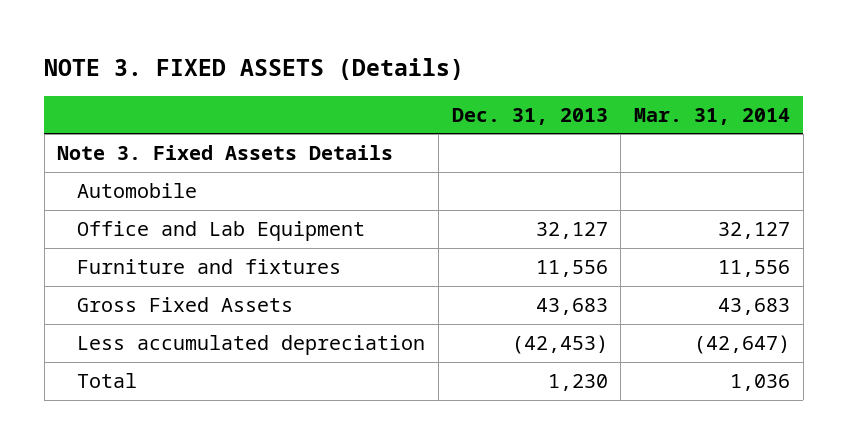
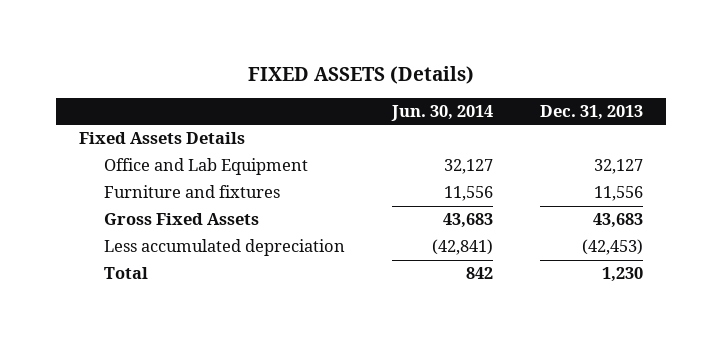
- NOTE 3. FIXED ASSETS (Details)
+ FIXED ASSETS (Details)
- | Dec. 31, 2013 | Mar. 31, 2014
+ | Jun. 30, 2014 | Dec. 31, 2013
- Note 3. Fixed Assets Details
- Automobile
+ Fixed Assets Details

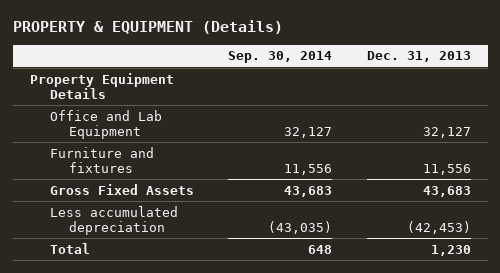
- FIXED ASSETS (Details)
+ PROPERTY & EQUIPMENT (Details)
- | Jun. 30, 2014 | Dec. 31, 2013
+ | Sep. 30, 2014 | Dec. 31, 2013
- Fixed Assets Details
+ Property Equipment Details

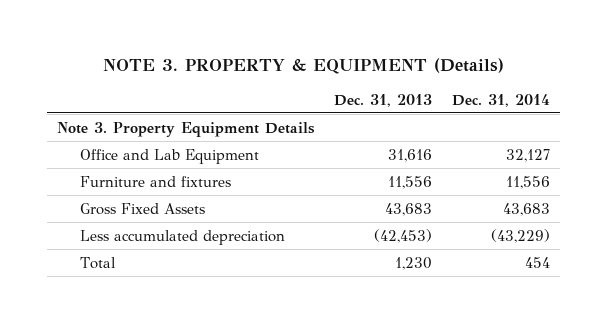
- PROPERTY & EQUIPMENT (Details)
+ NOTE 3. PROPERTY & EQUIPMENT (Details)
- | Sep. 30, 2014 | Dec. 31, 2013
+ | Dec. 31, 2013 | Dec. 31, 2014
- Property Equipment Details
- Office and Lab Equipment | 32,127 | 32,127
+ Note 3. Property Equipment Details
+ Office and Lab Equipment | 31,616 | 32,127

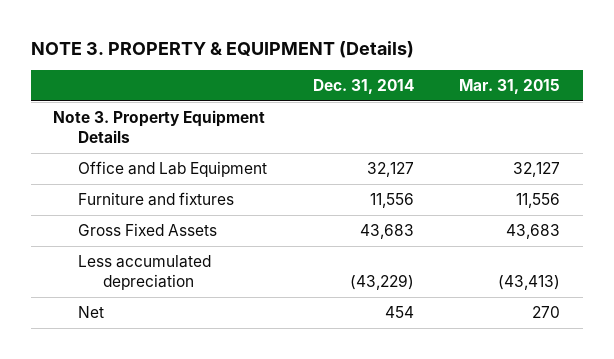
- | Dec. 31, 2013 | Dec. 31, 2014
+ | Dec. 31, 2014 | Mar. 31, 2015
- Total | 1,230 | 454
+ Net | 454 | 270

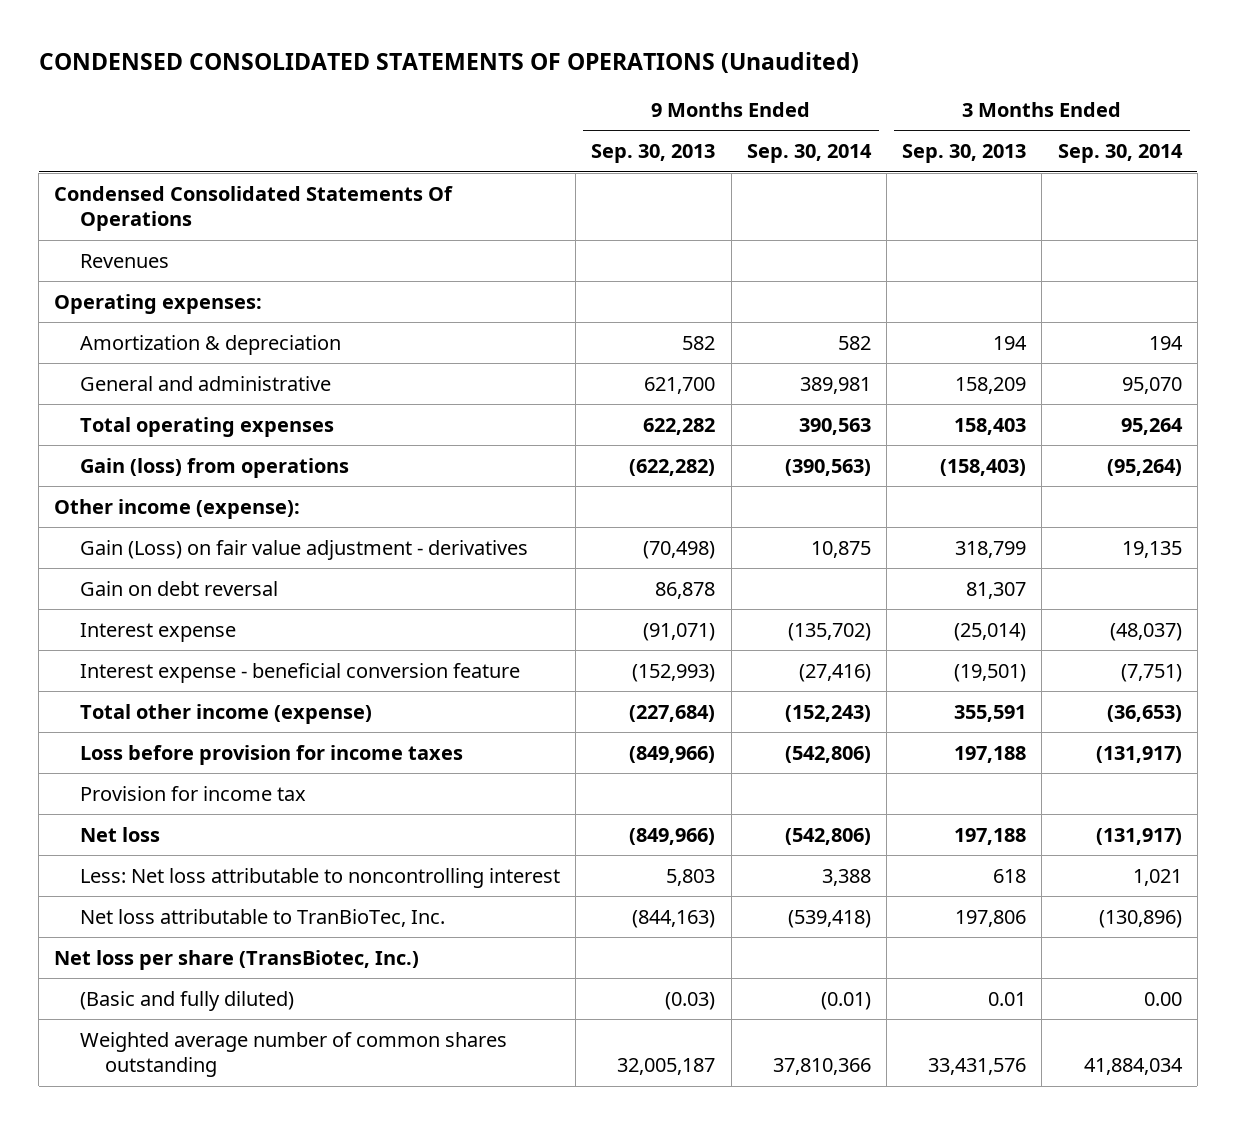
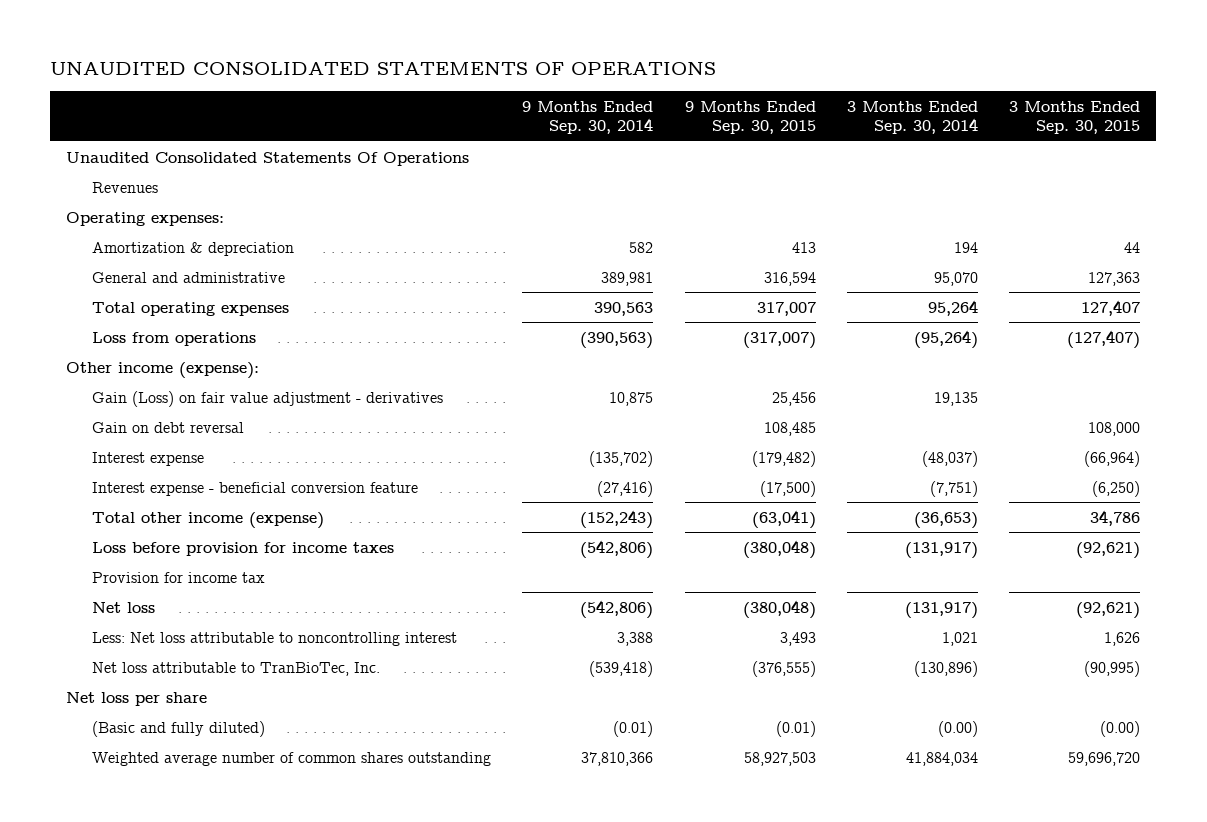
- CONDENSED CONSOLIDATED STATEMENTS OF OPERATIONS (Unaudited)
+ UNAUDITED CONSOLIDATED STATEMENTS OF OPERATIONS
- | 9 Months Ended Sep. 30, 2013 | 9 Months Ended Sep. 30, 2014 | 3 Months Ended Sep. 30, 2013 | 3 Months Ended Sep. 30, 2014
+ | 9 Months Ended Sep. 30, 2014 | 9 Months Ended Sep. 30, 2015 | 3 Months Ended Sep. 30, 2014 | 3 Months Ended Sep. 30, 2015
- Condensed Consolidated Statements Of Operations
+ Unaudited Consolidated Statements Of Operations
- Gain (loss) from operations | (622,282) | (390,563) | (158,403) | (95,264)
+ Loss from operations | (390,563) | (317,007) | (95,264) | (127,407)
- Net loss per share (TransBiotec, Inc.)
- (Basic and fully diluted) | (0.03) | (0.01) | 0.01 | 0.00
+ Net loss per share
+ (Basic and fully diluted) | (0.01) | (0.01) | (0.00) | (0.00)

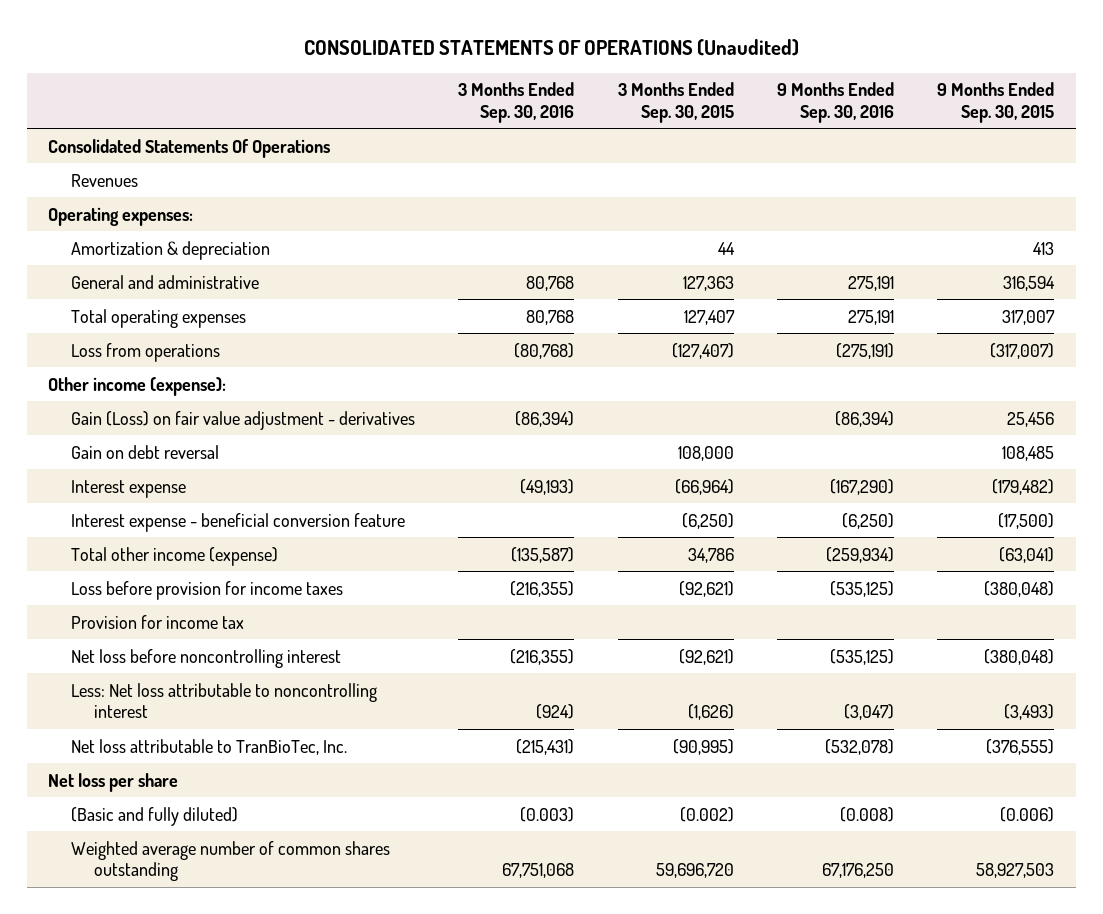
- UNAUDITED CONSOLIDATED STATEMENTS OF OPERATIONS
+ CONSOLIDATED STATEMENTS OF OPERATIONS (Unaudited)
- | 9 Months Ended Sep. 30, 2014 | 9 Months Ended Sep. 30, 2015 | 3 Months Ended Sep. 30, 2014 | 3 Months Ended Sep. 30, 2015
+ | 3 Months Ended Sep. 30, 2016 | 3 Months Ended Sep. 30, 2015 | 9 Months Ended Sep. 30, 2016 | 9 Months Ended Sep. 30, 2015
- Unaudited Consolidated Statements Of Operations
+ Consolidated Statements Of Operations
- Net loss | (542,806) | (380,048) | (131,917) | (92,621)
- Less: Net loss attributable to noncontrolling interest | 3,388 | 3,493 | 1,021 | 1,626
+ Net loss before noncontrolling interest | (216,355) | (92,621) | (535,125) | (380,048)
+ Less: Net loss attributable to noncontrolling interest | (924) | (1,626) | (3,047) | (3,493)
- (Basic and fully diluted) | (0.01) | (0.01) | (0.00) | (0.00)
+ (Basic and fully diluted) | (0.003) | (0.002) | (0.008) | (0.006)

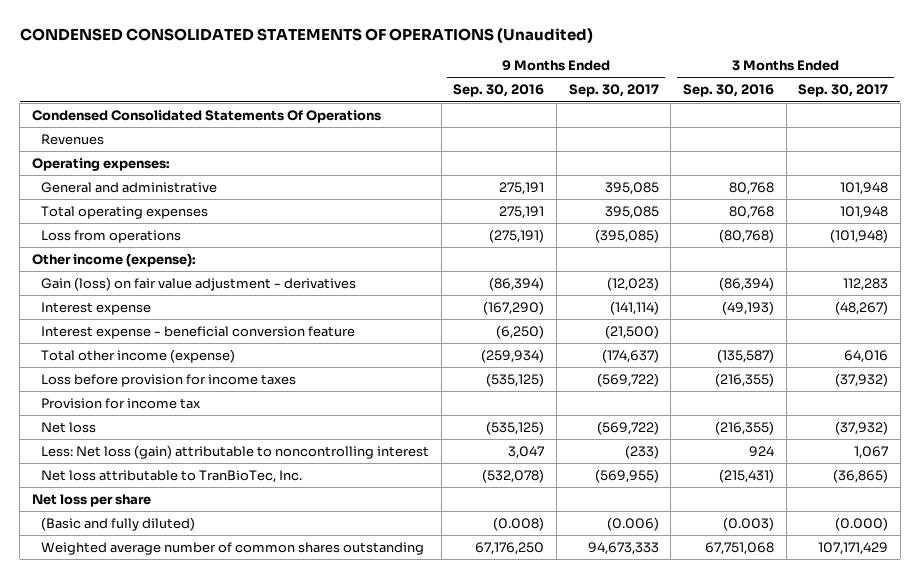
- CONSOLIDATED STATEMENTS OF OPERATIONS (Unaudited)
+ CONDENSED CONSOLIDATED STATEMENTS OF OPERATIONS (Unaudited)
- | 3 Months Ended Sep. 30, 2016 | 3 Months Ended Sep. 30, 2015 | 9 Months Ended Sep. 30, 2016 | 9 Months Ended Sep. 30, 2015
+ | 9 Months Ended Sep. 30, 2016 | 9 Months Ended Sep. 30, 2017 | 3 Months Ended Sep. 30, 2016 | 3 Months Ended Sep. 30, 2017
- Consolidated Statements Of Operations
+ Condensed Consolidated Statements Of Operations
- Amortization & depreciation | | 44 | | 413
- Gain (Loss) on fair value adjustment - derivatives | (86,394) | | (86,394) | 25,456
- Gain on debt reversal | | 108,000 | | 108,485
+ Gain (loss) on fair value adjustment - derivatives | (86,394) | (12,023) | (86,394) | 112,283
- Net loss before noncontrolling interest | (216,355) | (92,621) | (535,125) | (380,048)
- Less: Net loss attributable to noncontrolling interest | (924) | (1,626) | (3,047) | (3,493)
+ Net loss | (535,125) | (569,722) | (216,355) | (37,932)
+ Less: Net loss (gain) attributable to noncontrolling interest | 3,047 | (233) | 924 | 1,067

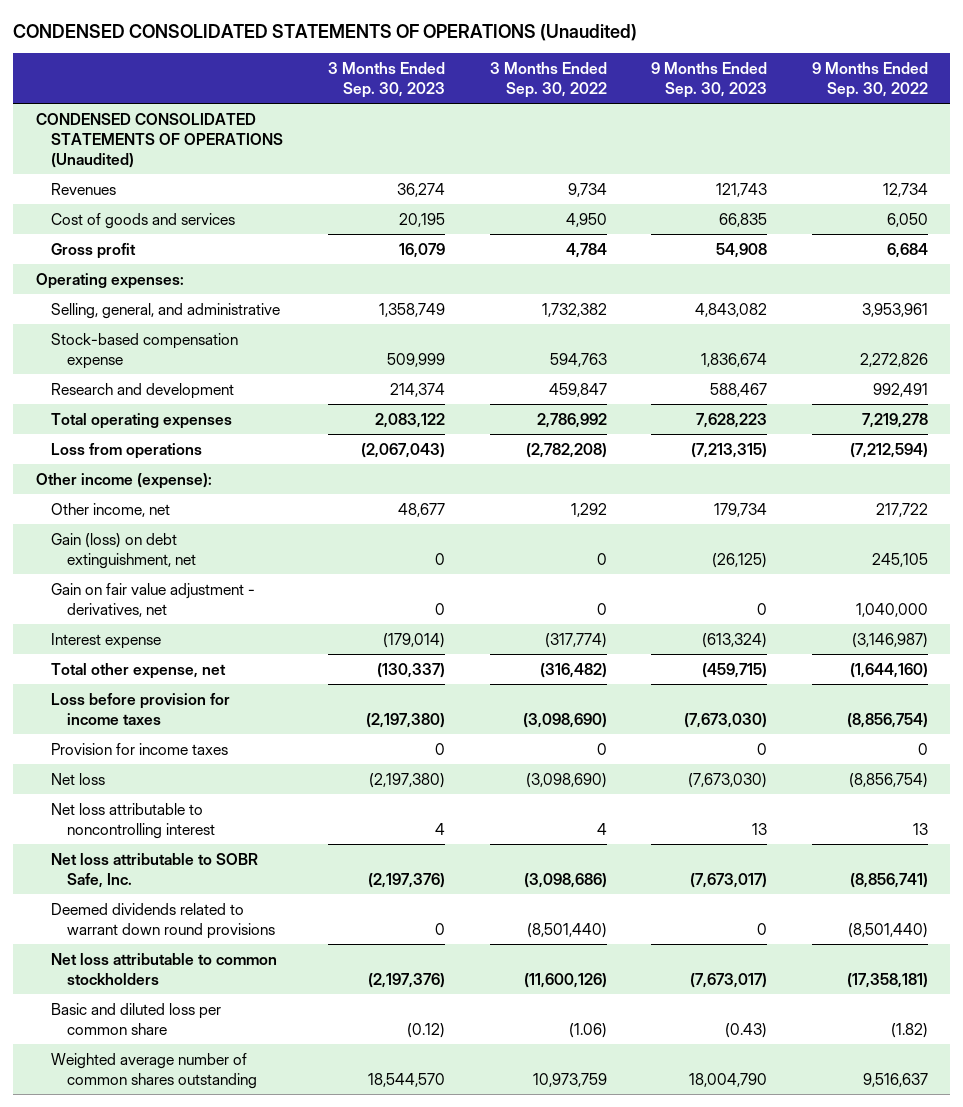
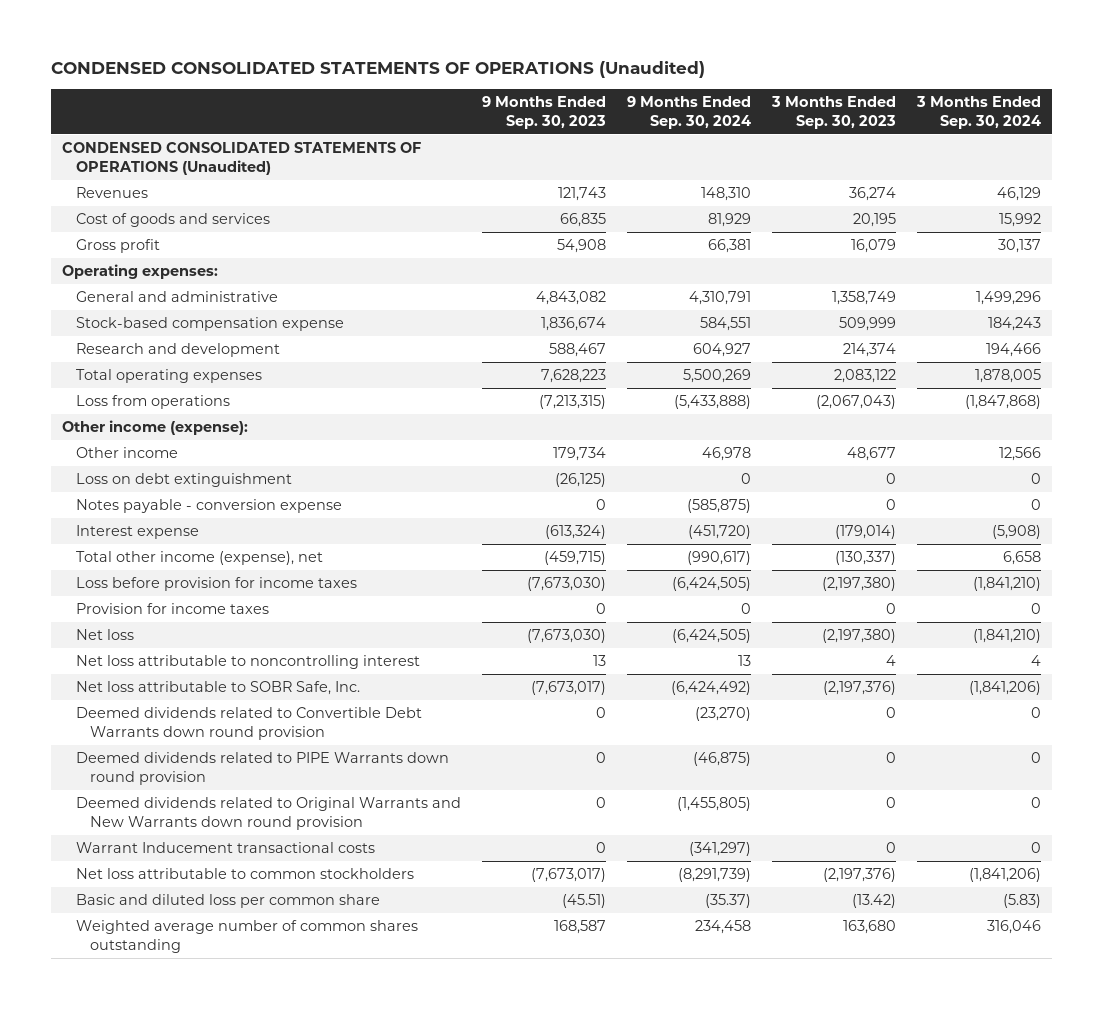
- | 3 Months Ended Sep. 30, 2023 | 3 Months Ended Sep. 30, 2022 | 9 Months Ended Sep. 30, 2023 | 9 Months Ended Sep. 30, 2022
+ | 9 Months Ended Sep. 30, 2023 | 9 Months Ended Sep. 30, 2024 | 3 Months Ended Sep. 30, 2023 | 3 Months Ended Sep. 30, 2024
- Selling, general, and administrative | 1,358,749 | 1,732,382 | 4,843,082 | 3,953,961
+ General and administrative | 4,843,082 | 4,310,791 | 1,358,749 | 1,499,296
- Other income, net | 48,677 | 1,292 | 179,734 | 217,722
- Gain (loss) on debt extinguishment, net | 0 | 0 | (26,125) | 245,105
- Gain on fair value adjustment - derivatives, net | 0 | 0 | 0 | 1,040,000
+ Other income | 179,734 | 46,978 | 48,677 | 12,566
+ Loss on debt extinguishment | (26,125) | 0 | 0 | 0
+ Notes payable - conversion expense | 0 | (585,875) | 0 | 0
- Total other expense, net | (130,337) | (316,482) | (459,715) | (1,644,160)
+ Total other income (expense), net | (459,715) | (990,617) | (130,337) | 6,658
- Deemed dividends related to warrant down round provisions | 0 | (8,501,440) | 0 | (8,501,440)
+ Deemed dividends related to Convertible Debt Warrants down round provision | 0 | (23,270) | 0 | 0
+ Deemed dividends related to PIPE Warrants down round provision | 0 | (46,875) | 0 | 0
+ Deemed dividends related to Original Warrants and New Warrants down round provision | 0 | (1,455,805) | 0 | 0
+ Warrant Inducement transactional costs | 0 | (341,297) | 0 | 0
- Basic and diluted loss per common share | (0.12) | (1.06) | (0.43) | (1.82)
- Weighted average number of common shares outstanding | 18,544,570 | 10,973,759 | 18,004,790 | 9,516,637
+ Basic and diluted loss per common share | (45.51) | (35.37) | (13.42) | (5.83)
+ Weighted average number of common shares outstanding | 168,587 | 234,458 | 163,680 | 316,046

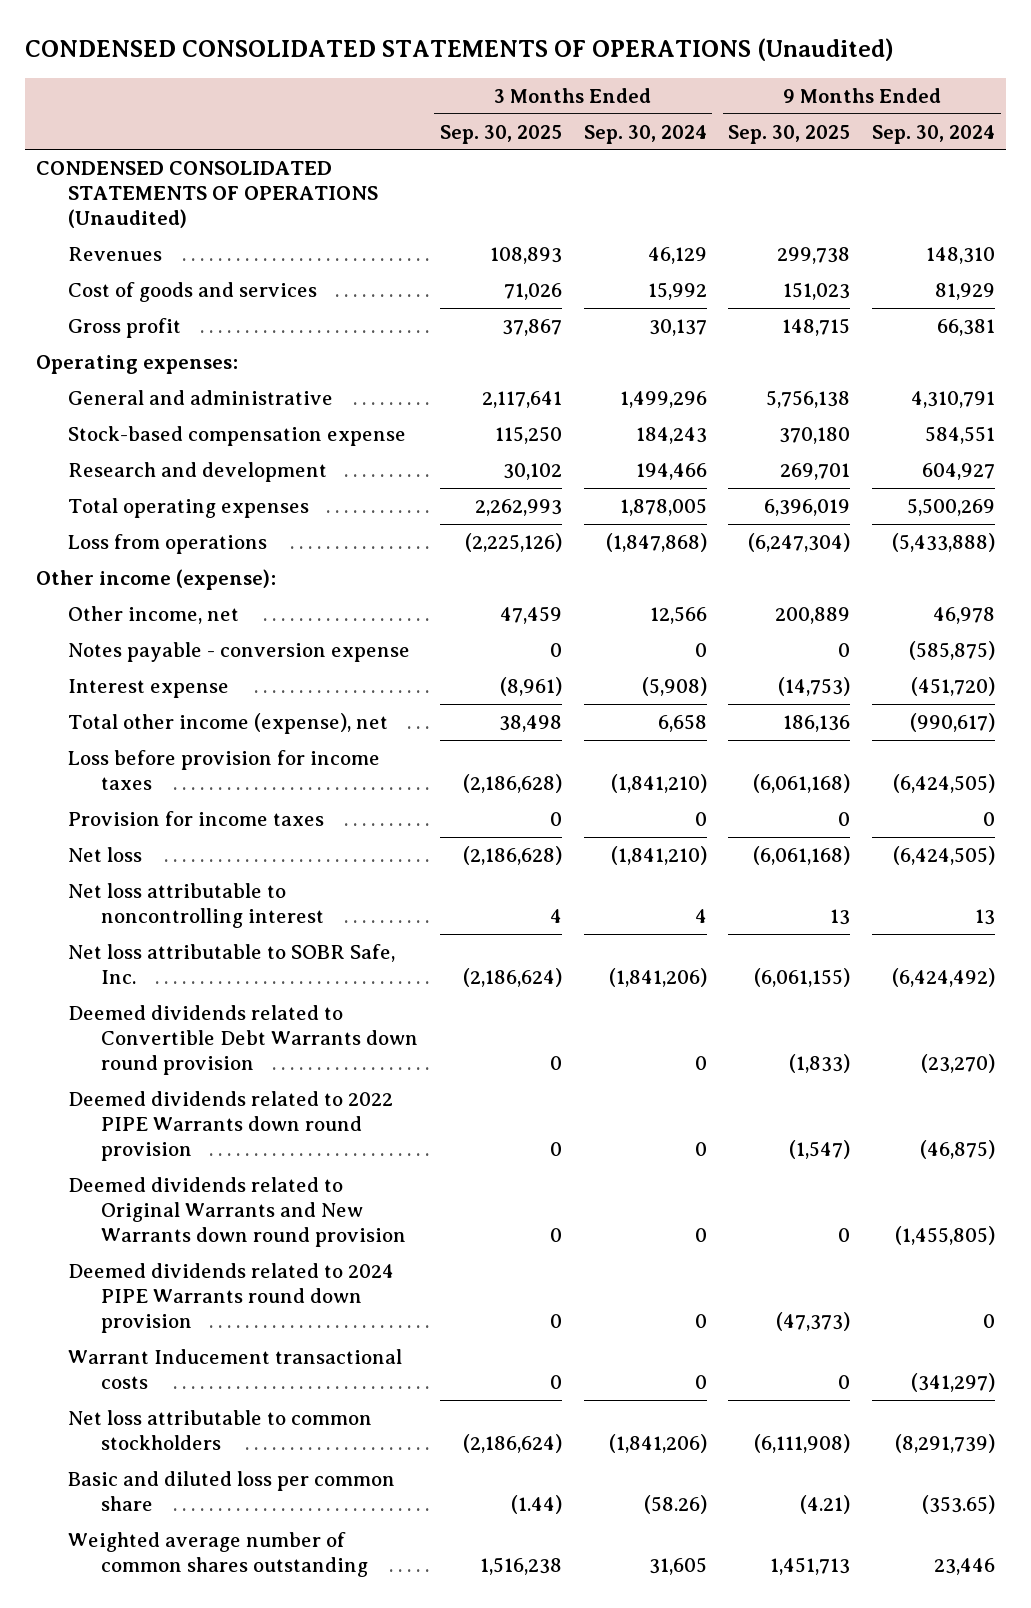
- | 9 Months Ended Sep. 30, 2023 | 9 Months Ended Sep. 30, 2024 | 3 Months Ended Sep. 30, 2023 | 3 Months Ended Sep. 30, 2024
+ | 3 Months Ended Sep. 30, 2025 | 3 Months Ended Sep. 30, 2024 | 9 Months Ended Sep. 30, 2025 | 9 Months Ended Sep. 30, 2024
- Other income | 179,734 | 46,978 | 48,677 | 12,566
- Loss on debt extinguishment | (26,125) | 0 | 0 | 0
+ Other income, net | 47,459 | 12,566 | 200,889 | 46,978
- Deemed dividends related to PIPE Warrants down round provision | 0 | (46,875) | 0 | 0
+ Deemed dividends related to 2022 PIPE Warrants down round provision | 0 | 0 | (1,547) | (46,875)
+ Deemed dividends related to 2024 PIPE Warrants round down provision | 0 | 0 | (47,373) | 0
- Basic and diluted loss per common share | (45.51) | (35.37) | (13.42) | (5.83)
- Weighted average number of common shares outstanding | 168,587 | 234,458 | 163,680 | 316,046
+ Basic and diluted loss per common share | (1.44) | (58.26) | (4.21) | (353.65)
+ Weighted average number of common shares outstanding | 1,516,238 | 31,605 | 1,451,713 | 23,446

